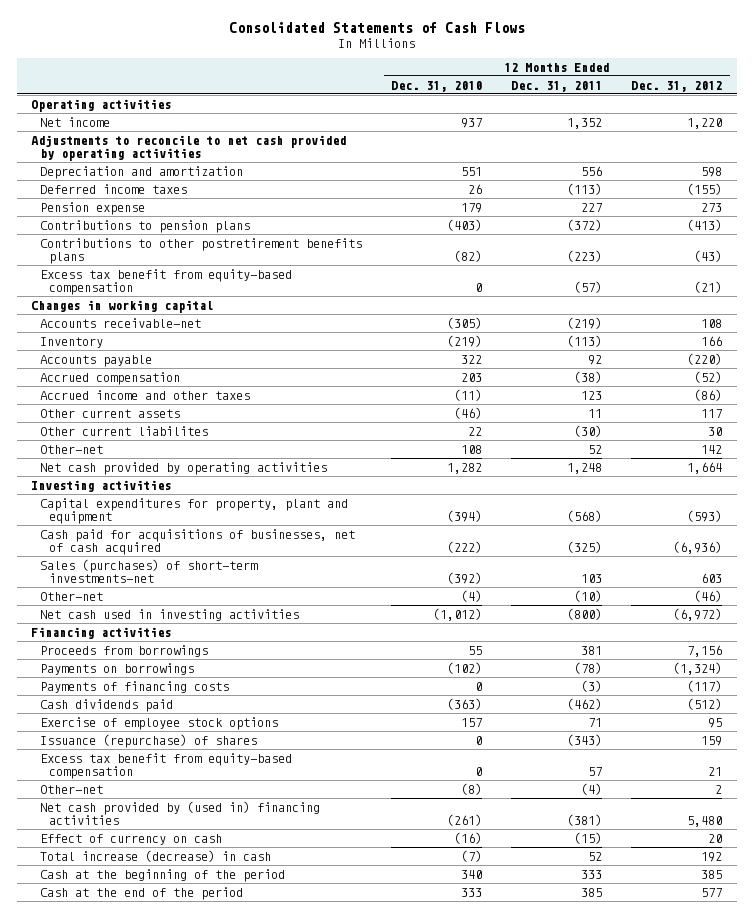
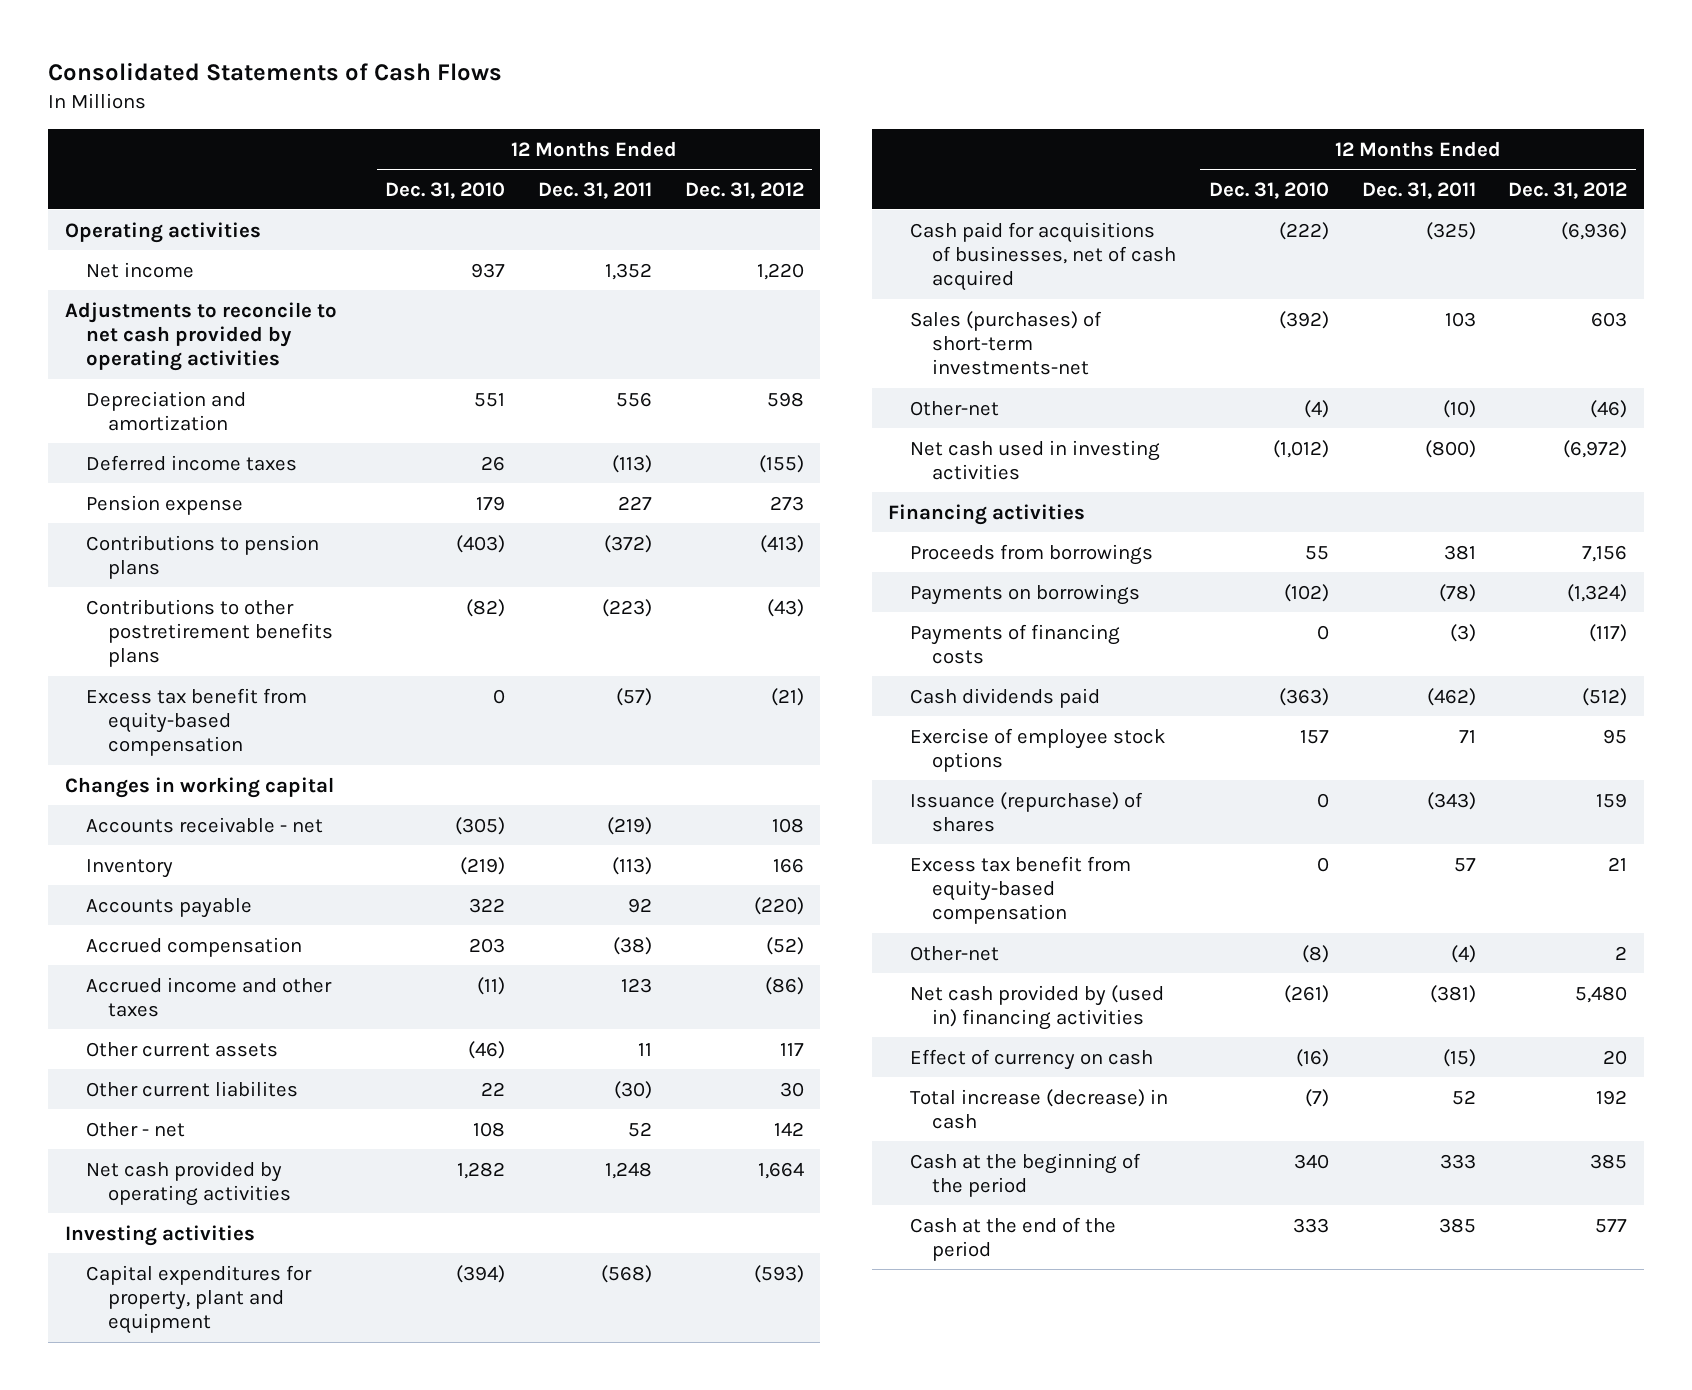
- Accounts receivable-net | (305) | (219) | 108
+ Accounts receivable - net | (305) | (219) | 108
- Other-net | 108 | 52 | 142
+ Other - net | 108 | 52 | 142

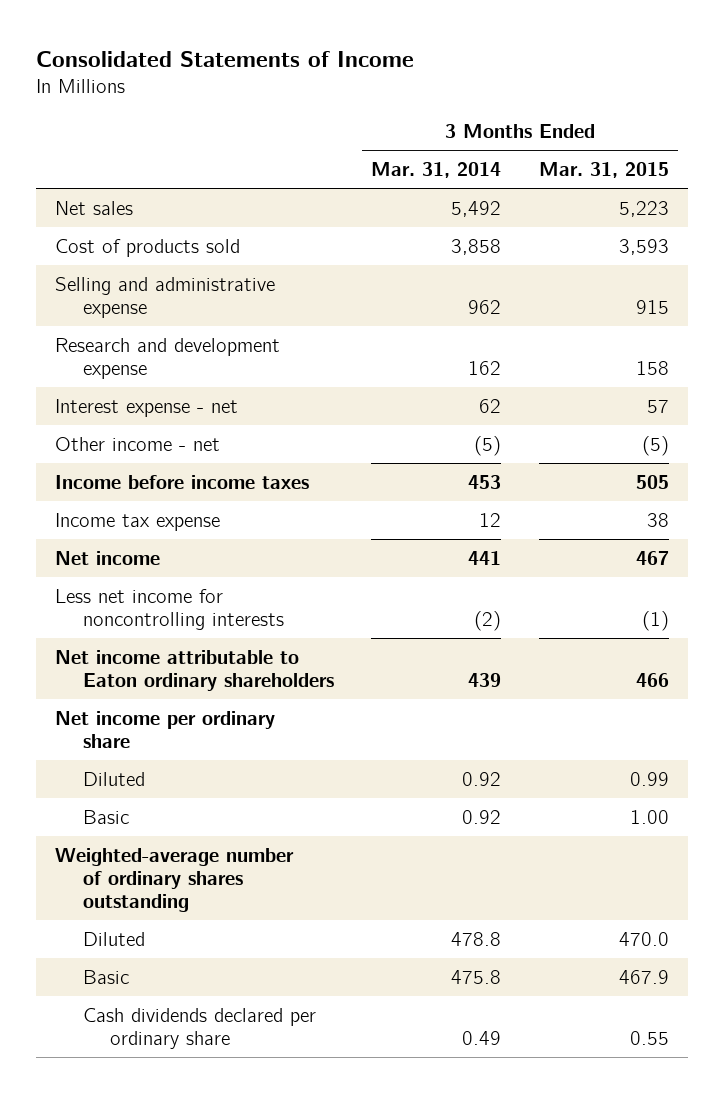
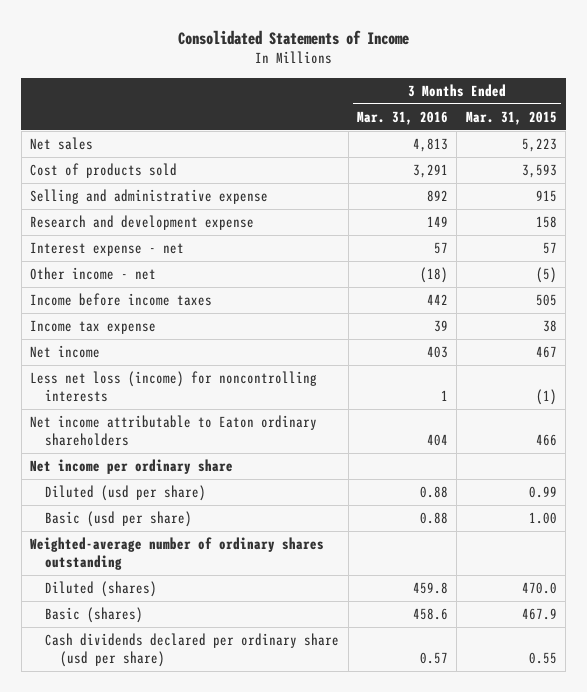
- | 3 Months Ended Mar. 31, 2014 | 3 Months Ended Mar. 31, 2015
+ | 3 Months Ended Mar. 31, 2016 | 3 Months Ended Mar. 31, 2015
- Less net income for noncontrolling interests | (2) | (1)
+ Less net loss (income) for noncontrolling interests | 1 | (1)
- Diluted | 0.92 | 0.99
- Basic | 0.92 | 1.00
+ Diluted (usd per share) | 0.88 | 0.99
+ Basic (usd per share) | 0.88 | 1.00
- Diluted | 478.8 | 470.0
- Basic | 475.8 | 467.9
- Cash dividends declared per ordinary share | 0.49 | 0.55
+ Diluted (shares) | 459.8 | 470.0
+ Basic (shares) | 458.6 | 467.9
+ Cash dividends declared per ordinary share (usd per share) | 0.57 | 0.55

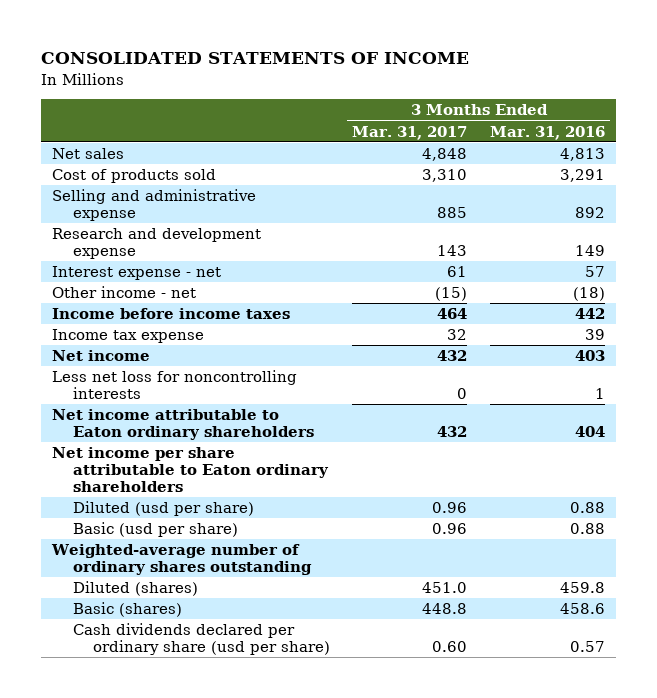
- Consolidated Statements of Income
+ CONSOLIDATED STATEMENTS OF INCOME
- | 3 Months Ended Mar. 31, 2016 | 3 Months Ended Mar. 31, 2015
+ | 3 Months Ended Mar. 31, 2017 | 3 Months Ended Mar. 31, 2016
- Less net loss (income) for noncontrolling interests | 1 | (1)
+ Less net loss for noncontrolling interests | 0 | 1
- Net income per ordinary share
+ Net income per share attributable to Eaton ordinary shareholders

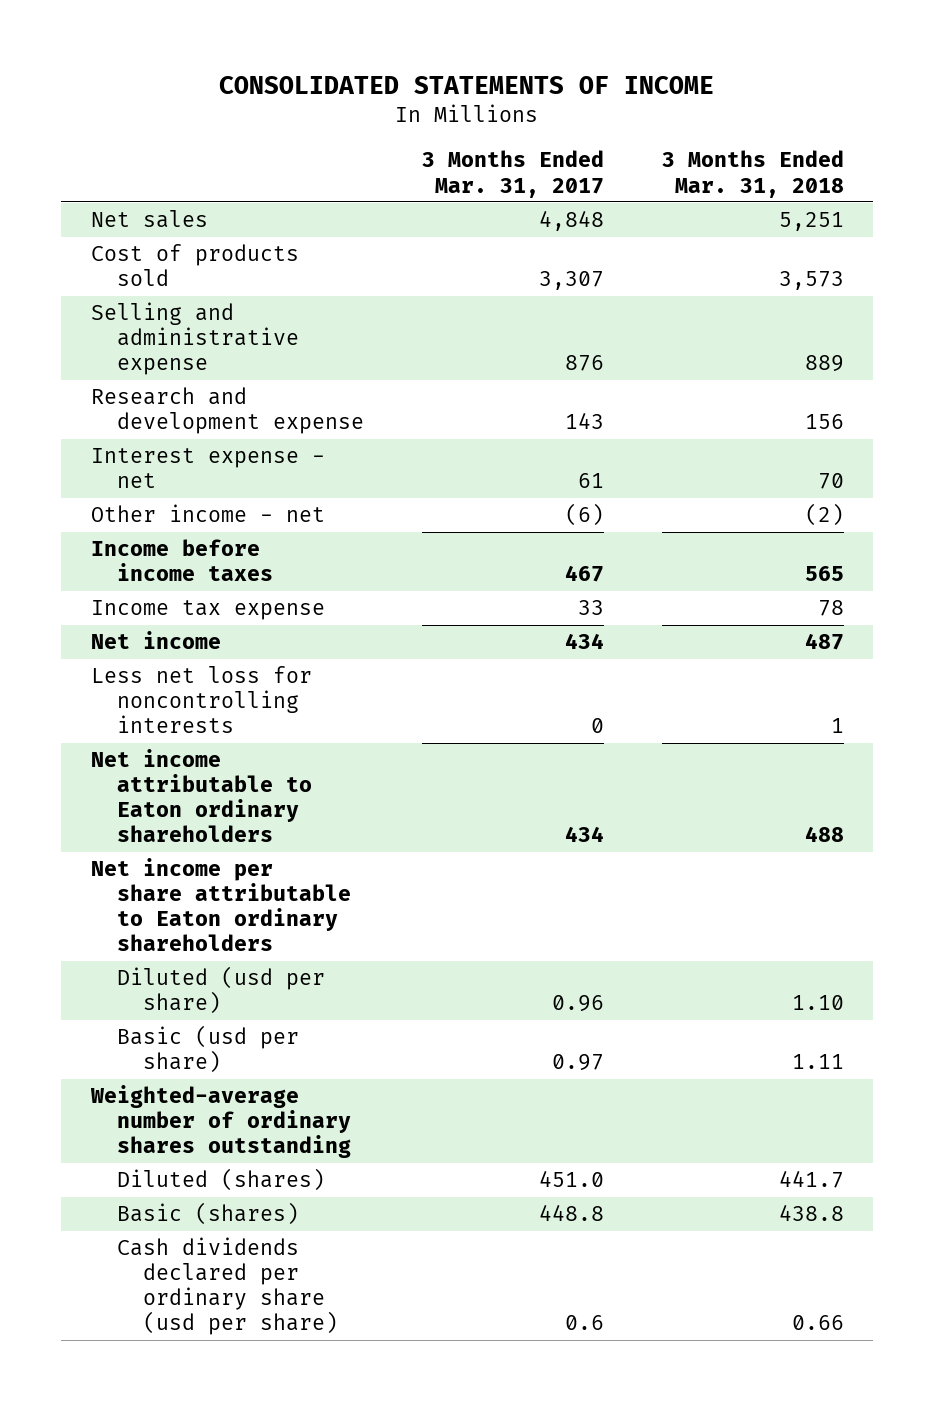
- | 3 Months Ended Mar. 31, 2017 | 3 Months Ended Mar. 31, 2016
+ | 3 Months Ended Mar. 31, 2017 | 3 Months Ended Mar. 31, 2018
- Cost of products sold | 3,310 | 3,291
- Selling and administrative expense | 885 | 892
+ Cost of products sold | 3,307 | 3,573
+ Selling and administrative expense | 876 | 889
- Other income - net | (15) | (18)
- Income before income taxes | 464 | 442
- Income tax expense | 32 | 39
- Net income | 432 | 403
+ Other income - net | (6) | (2)
+ Income before income taxes | 467 | 565
+ Income tax expense | 33 | 78
+ Net income | 434 | 487
- Net income attributable to Eaton ordinary shareholders | 432 | 404
+ Net income attributable to Eaton ordinary shareholders | 434 | 488
- Basic (usd per share) | 0.96 | 0.88
+ Basic (usd per share) | 0.97 | 1.11
- Cash dividends declared per ordinary share (usd per share) | 0.60 | 0.57
+ Cash dividends declared per ordinary share (usd per share) | 0.6 | 0.66

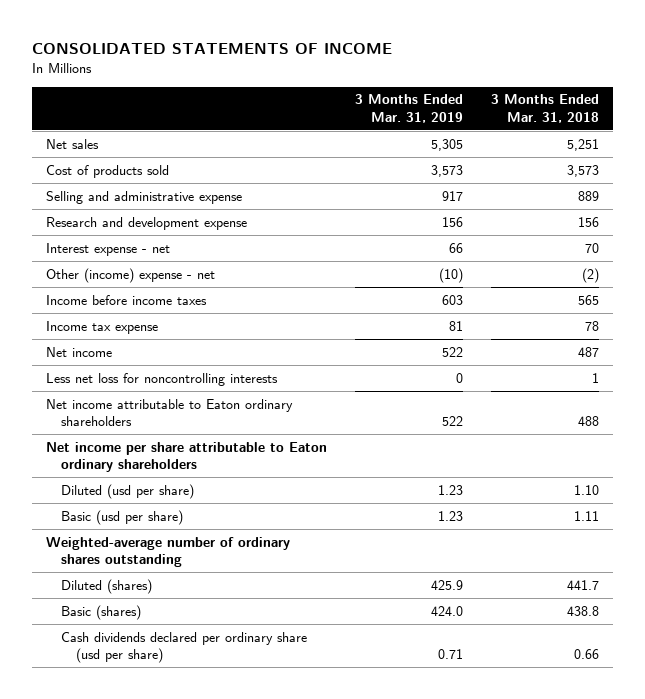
- | 3 Months Ended Mar. 31, 2017 | 3 Months Ended Mar. 31, 2018
+ | 3 Months Ended Mar. 31, 2019 | 3 Months Ended Mar. 31, 2018
- Other income - net | (6) | (2)
+ Other (income) expense - net | (10) | (2)

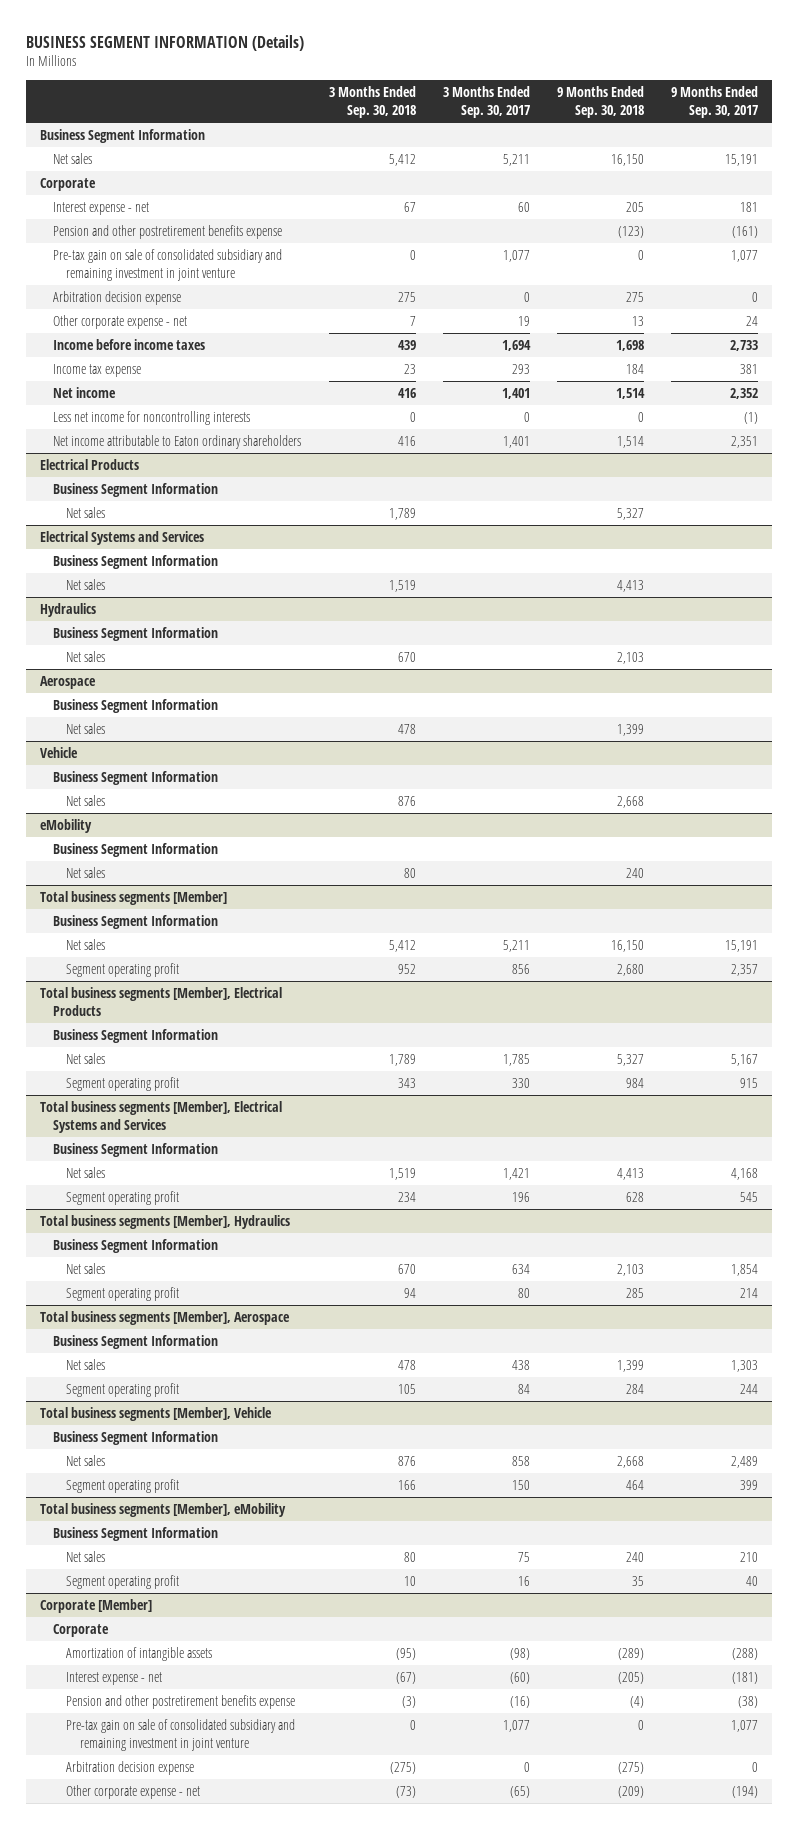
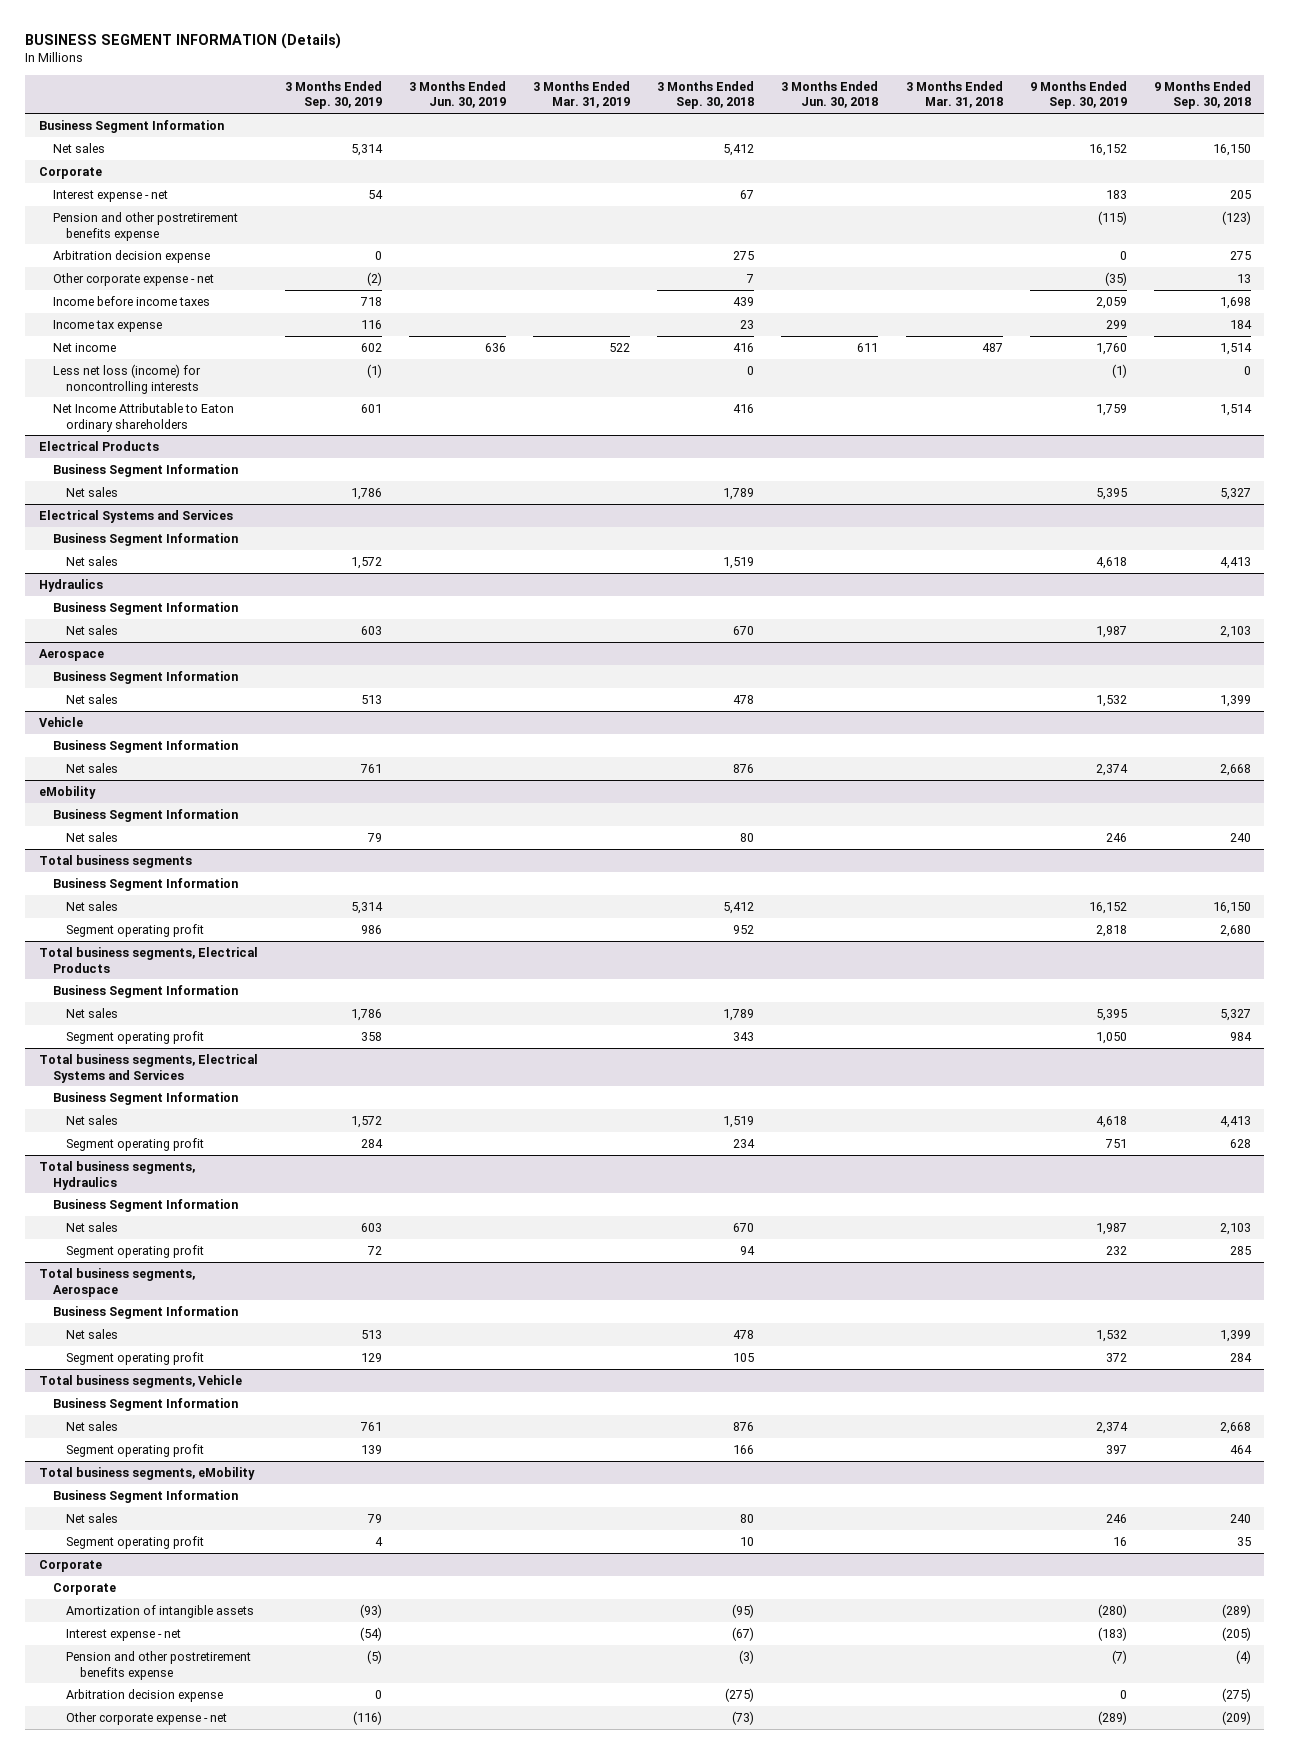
- | 3 Months Ended Sep. 30, 2018 | 3 Months Ended Sep. 30, 2017 | 9 Months Ended Sep. 30, 2018 | 9 Months Ended Sep. 30, 2017
+ | 3 Months Ended Sep. 30, 2019 | 3 Months Ended Jun. 30, 2019 | 3 Months Ended Mar. 31, 2019 | 3 Months Ended Sep. 30, 2018 | 3 Months Ended Jun. 30, 2018 | 3 Months Ended Mar. 31, 2018 | 9 Months Ended Sep. 30, 2019 | 9 Months Ended Sep. 30, 2018
- Pre-tax gain on sale of consolidated subsidiary and remaining investment in joint venture | 0 | 1,077 | 0 | 1,077
- Less net income for noncontrolling interests | 0 | 0 | 0 | (1)
- Net income attributable to Eaton ordinary shareholders | 416 | 1,401 | 1,514 | 2,351
+ Less net loss (income) for noncontrolling interests | (1) | | | 0 | | | (1) | 0
+ Net Income Attributable to Eaton ordinary shareholders | 601 | | | 416 | | | 1,759 | 1,514
- Total business segments [Member]
+ Total business segments
- Total business segments [Member], Electrical Products
+ Total business segments, Electrical Products
- Total business segments [Member], Electrical Systems and Services
+ Total business segments, Electrical Systems and Services
- Total business segments [Member], Hydraulics
+ Total business segments, Hydraulics
- Total business segments [Member], Aerospace
+ Total business segments, Aerospace
- Total business segments [Member], Vehicle
+ Total business segments, Vehicle
- Total business segments [Member], eMobility
+ Total business segments, eMobility
- Corporate [Member]
+ Corporate
- Pre-tax gain on sale of consolidated subsidiary and remaining investment in joint venture | 0 | 1,077 | 0 | 1,077

